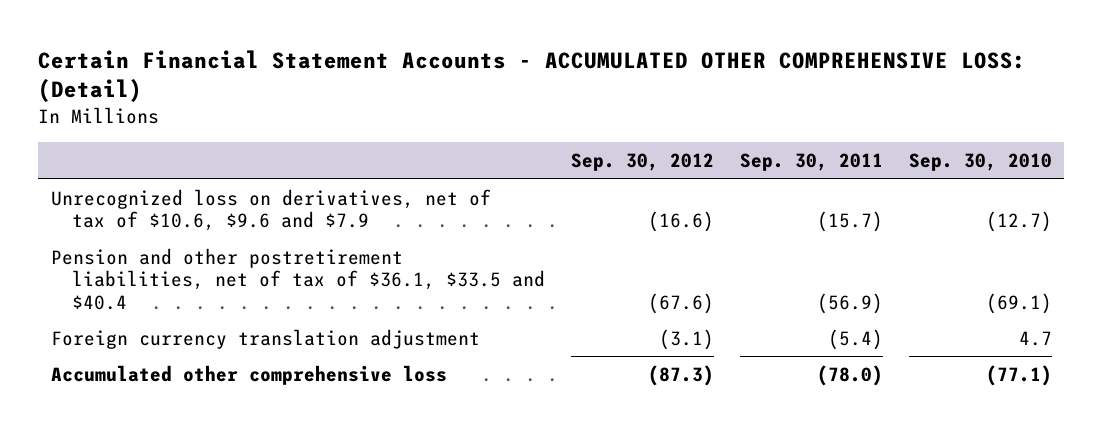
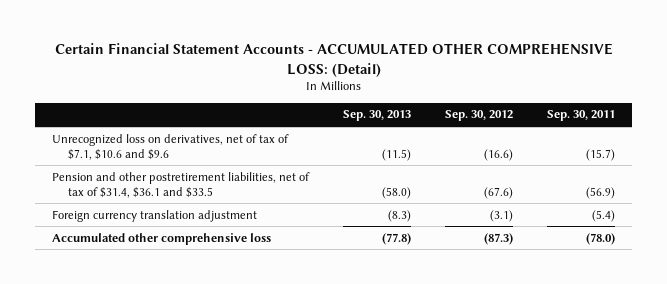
- | Sep. 30, 2012 | Sep. 30, 2011 | Sep. 30, 2010
+ | Sep. 30, 2013 | Sep. 30, 2012 | Sep. 30, 2011
- Unrecognized loss on derivatives, net of tax of $10.6, $9.6 and $7.9 | (16.6) | (15.7) | (12.7)
- Pension and other postretirement liabilities, net of tax of $36.1, $33.5 and $40.4 | (67.6) | (56.9) | (69.1)
+ Unrecognized loss on derivatives, net of tax of $7.1, $10.6 and $9.6 | (11.5) | (16.6) | (15.7)
+ Pension and other postretirement liabilities, net of tax of $31.4, $36.1 and $33.5 | (58.0) | (67.6) | (56.9)

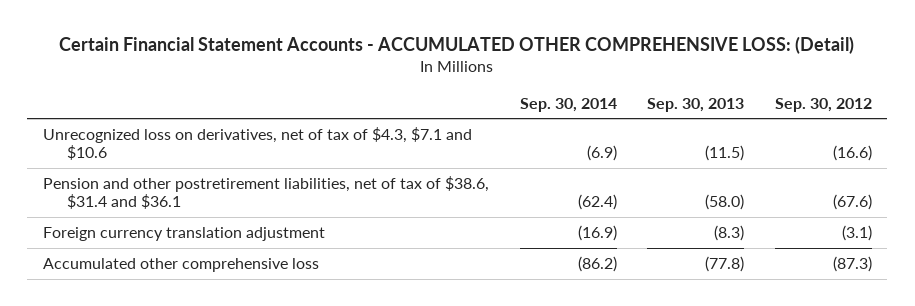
- | Sep. 30, 2013 | Sep. 30, 2012 | Sep. 30, 2011
+ | Sep. 30, 2014 | Sep. 30, 2013 | Sep. 30, 2012
- Unrecognized loss on derivatives, net of tax of $7.1, $10.6 and $9.6 | (11.5) | (16.6) | (15.7)
- Pension and other postretirement liabilities, net of tax of $31.4, $36.1 and $33.5 | (58.0) | (67.6) | (56.9)
+ Unrecognized loss on derivatives, net of tax of $4.3, $7.1 and $10.6 | (6.9) | (11.5) | (16.6)
+ Pension and other postretirement liabilities, net of tax of $38.6, $31.4 and $36.1 | (62.4) | (58.0) | (67.6)

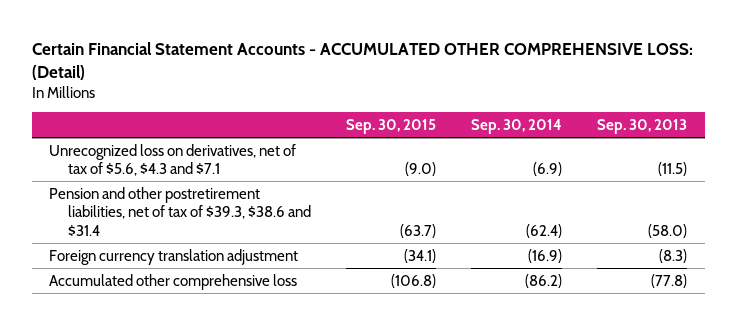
- | Sep. 30, 2014 | Sep. 30, 2013 | Sep. 30, 2012
+ | Sep. 30, 2015 | Sep. 30, 2014 | Sep. 30, 2013
- Unrecognized loss on derivatives, net of tax of $4.3, $7.1 and $10.6 | (6.9) | (11.5) | (16.6)
- Pension and other postretirement liabilities, net of tax of $38.6, $31.4 and $36.1 | (62.4) | (58.0) | (67.6)
+ Unrecognized loss on derivatives, net of tax of $5.6, $4.3 and $7.1 | (9.0) | (6.9) | (11.5)
+ Pension and other postretirement liabilities, net of tax of $39.3, $38.6 and $31.4 | (63.7) | (62.4) | (58.0)

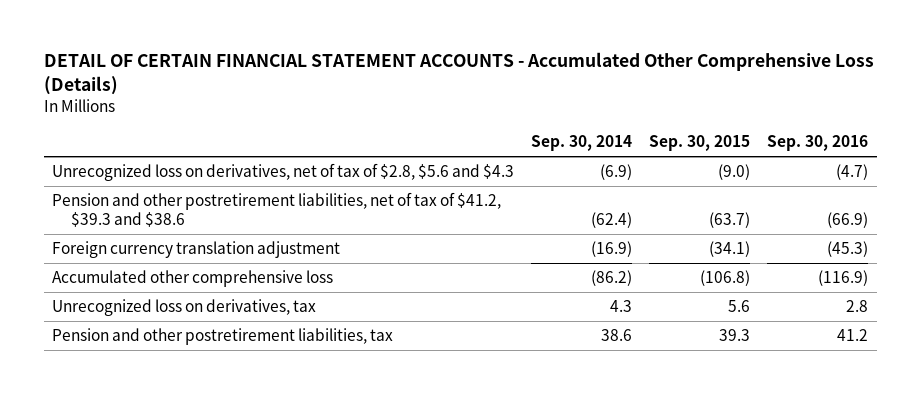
- Certain Financial Statement Accounts - ACCUMULATED OTHER COMPREHENSIVE LOSS: (Detail)
+ DETAIL OF CERTAIN FINANCIAL STATEMENT ACCOUNTS - Accumulated Other Comprehensive Loss (Details)
- | Sep. 30, 2015 | Sep. 30, 2014 | Sep. 30, 2013
+ | Sep. 30, 2014 | Sep. 30, 2015 | Sep. 30, 2016
- Unrecognized loss on derivatives, net of tax of $5.6, $4.3 and $7.1 | (9.0) | (6.9) | (11.5)
- Pension and other postretirement liabilities, net of tax of $39.3, $38.6 and $31.4 | (63.7) | (62.4) | (58.0)
+ Unrecognized loss on derivatives, net of tax of $2.8, $5.6 and $4.3 | (6.9) | (9.0) | (4.7)
+ Pension and other postretirement liabilities, net of tax of $41.2, $39.3 and $38.6 | (62.4) | (63.7) | (66.9)
+ Unrecognized loss on derivatives, tax | 4.3 | 5.6 | 2.8
+ Pension and other postretirement liabilities, tax | 38.6 | 39.3 | 41.2

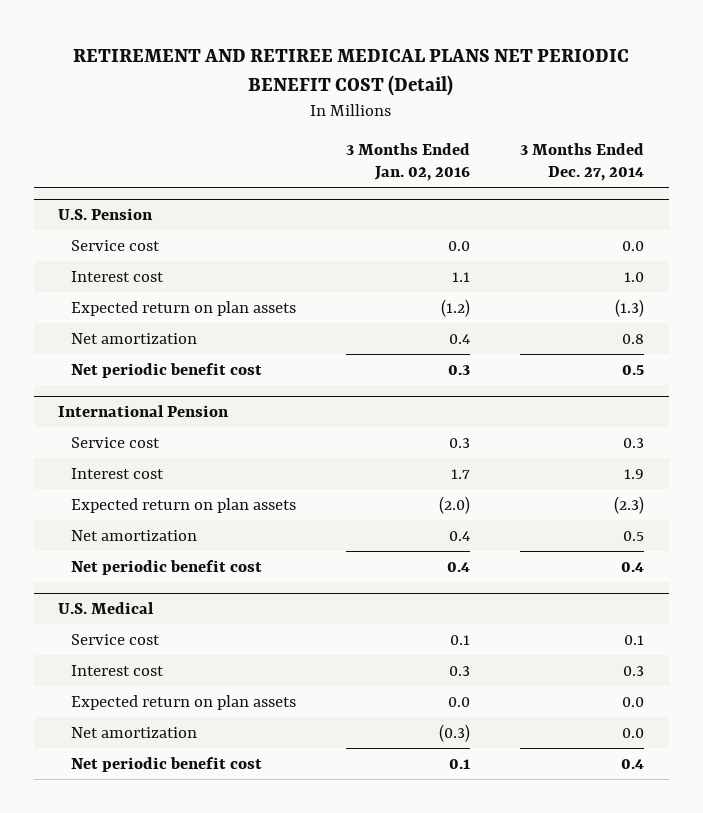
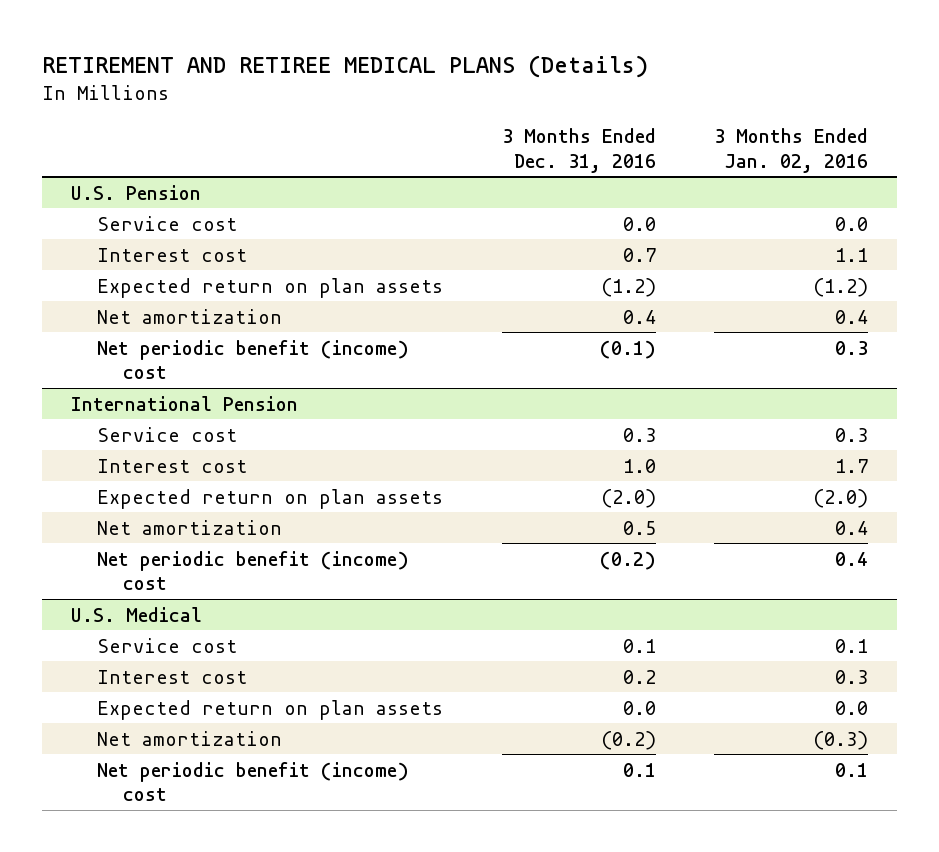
- RETIREMENT AND RETIREE MEDICAL PLANS NET PERIODIC BENEFIT COST (Detail)
+ RETIREMENT AND RETIREE MEDICAL PLANS (Details)
- | 3 Months Ended Jan. 02, 2016 | 3 Months Ended Dec. 27, 2014
+ | 3 Months Ended Dec. 31, 2016 | 3 Months Ended Jan. 02, 2016
@ U.S. Pension
- Net periodic benefit cost | 0.3 | 0.5
+ Net periodic benefit (income) cost | (0.1) | 0.3
@ International Pension
- Net periodic benefit cost | 0.4 | 0.4
+ Net periodic benefit (income) cost | (0.2) | 0.4
@ U.S. Medical
- Net periodic benefit cost | 0.1 | 0.4
+ Net periodic benefit (income) cost | 0.1 | 0.1

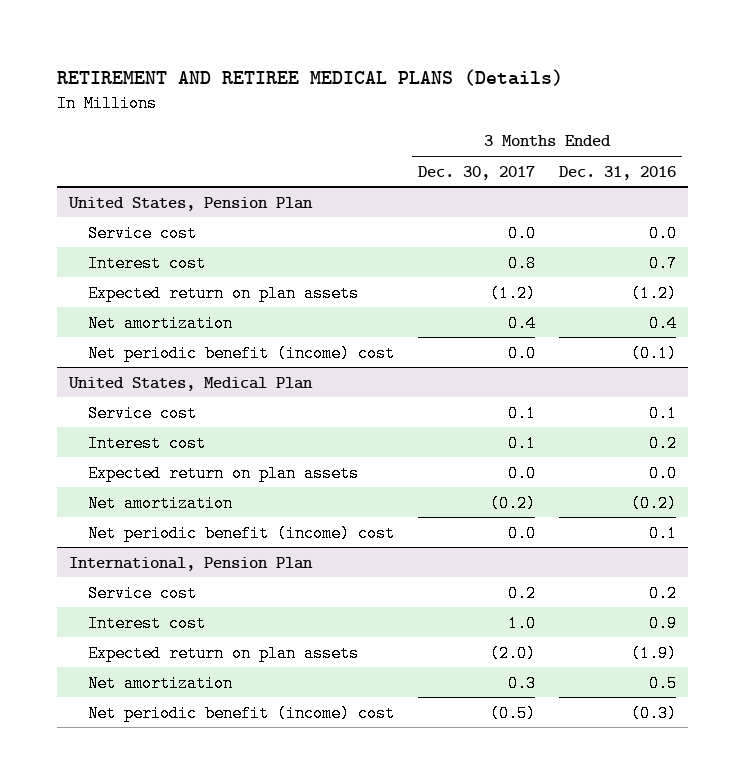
- | 3 Months Ended Dec. 31, 2016 | 3 Months Ended Jan. 02, 2016
+ | 3 Months Ended Dec. 30, 2017 | 3 Months Ended Dec. 31, 2016
- U.S. Pension
+ United States, Pension Plan
- International Pension
- Service cost | 0.3 | 0.3
- Interest cost | 1.0 | 1.7
- Expected return on plan assets | (2.0) | (2.0)
- Net amortization | 0.5 | 0.4
- Net periodic benefit (income) cost | (0.2) | 0.4
- U.S. Medical
+ United States, Medical Plan
+ International, Pension Plan
+ Service cost | 0.2 | 0.2
+ Interest cost | 1.0 | 0.9
+ Expected return on plan assets | (2.0) | (1.9)
+ Net amortization | 0.3 | 0.5
+ Net periodic benefit (income) cost | (0.5) | (0.3)

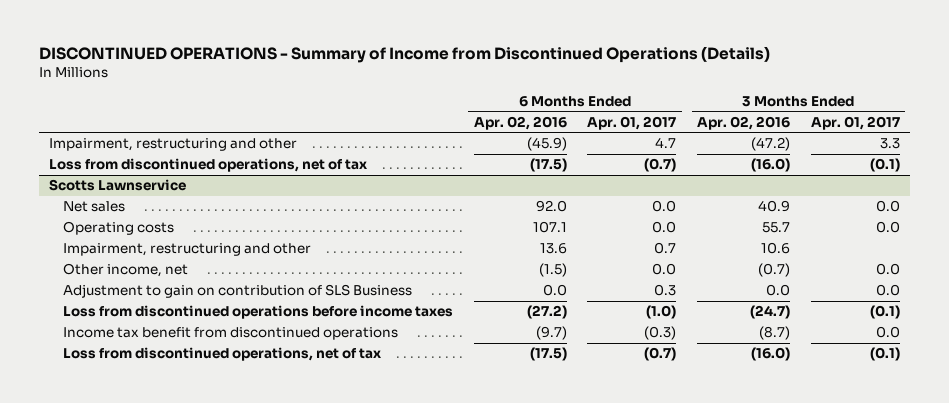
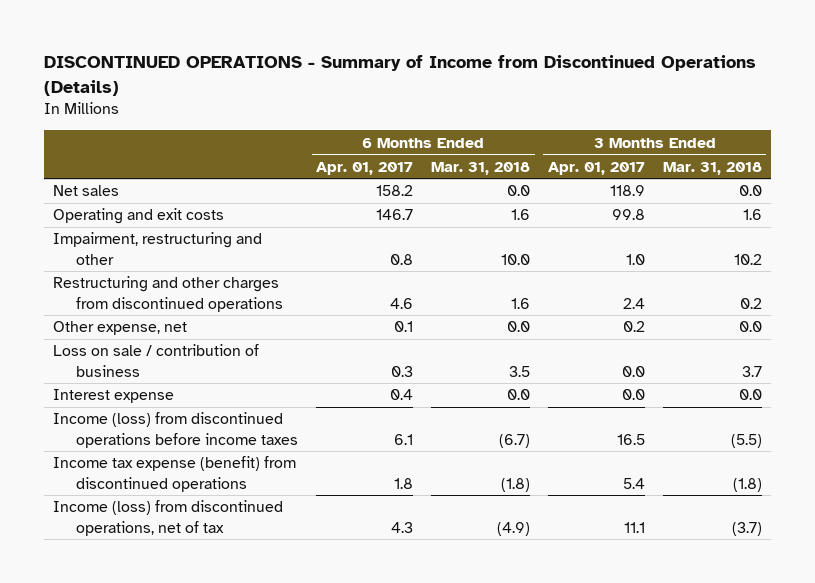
- | 6 Months Ended Apr. 02, 2016 | 6 Months Ended Apr. 01, 2017 | 3 Months Ended Apr. 02, 2016 | 3 Months Ended Apr. 01, 2017
+ | 6 Months Ended Apr. 01, 2017 | 6 Months Ended Mar. 31, 2018 | 3 Months Ended Apr. 01, 2017 | 3 Months Ended Mar. 31, 2018
- Impairment, restructuring and other | (45.9) | 4.7 | (47.2) | 3.3
- Loss from discontinued operations, net of tax | (17.5) | (0.7) | (16.0) | (0.1)
- Scotts Lawnservice
- Net sales | 92.0 | 0.0 | 40.9 | 0.0
- Operating costs | 107.1 | 0.0 | 55.7 | 0.0
- Impairment, restructuring and other | 13.6 | 0.7 | 10.6 |
- Other income, net | (1.5) | 0.0 | (0.7) | 0.0
- Adjustment to gain on contribution of SLS Business | 0.0 | 0.3 | 0.0 | 0.0
- Loss from discontinued operations before income taxes | (27.2) | (1.0) | (24.7) | (0.1)
- Income tax benefit from discontinued operations | (9.7) | (0.3) | (8.7) | 0.0
- Loss from discontinued operations, net of tax | (17.5) | (0.7) | (16.0) | (0.1)
+ Net sales | 158.2 | 0.0 | 118.9 | 0.0
+ Operating and exit costs | 146.7 | 1.6 | 99.8 | 1.6
+ Impairment, restructuring and other | 0.8 | 10.0 | 1.0 | 10.2
+ Restructuring and other charges from discontinued operations | 4.6 | 1.6 | 2.4 | 0.2
+ Other expense, net | 0.1 | 0.0 | 0.2 | 0.0
+ Loss on sale / contribution of business | 0.3 | 3.5 | 0.0 | 3.7
+ Interest expense | 0.4 | 0.0 | 0.0 | 0.0
+ Income (loss) from discontinued operations before income taxes | 6.1 | (6.7) | 16.5 | (5.5)
+ Income tax expense (benefit) from discontinued operations | 1.8 | (1.8) | 5.4 | (1.8)
+ Income (loss) from discontinued operations, net of tax | 4.3 | (4.9) | 11.1 | (3.7)

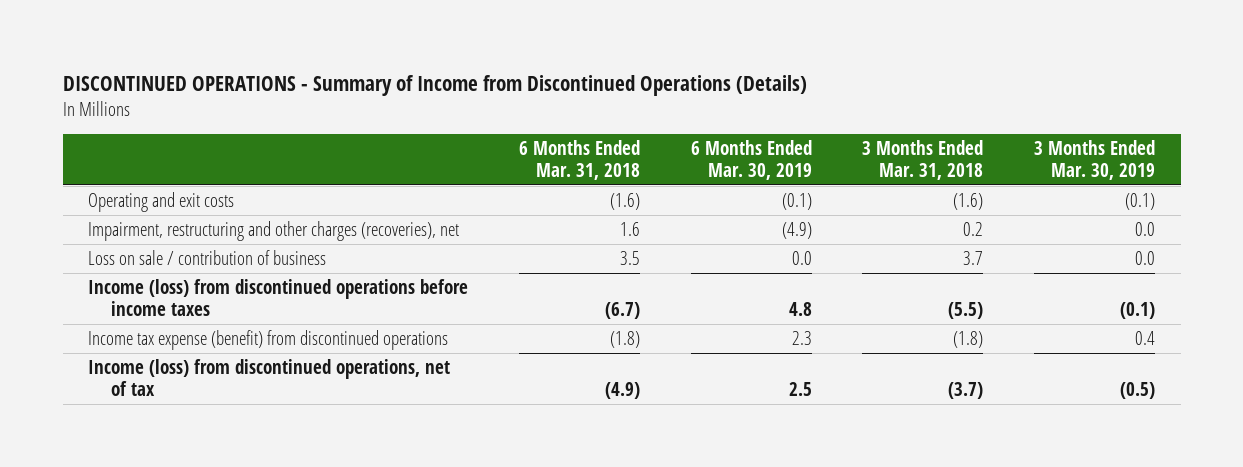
- | 6 Months Ended Apr. 01, 2017 | 6 Months Ended Mar. 31, 2018 | 3 Months Ended Apr. 01, 2017 | 3 Months Ended Mar. 31, 2018
+ | 6 Months Ended Mar. 31, 2018 | 6 Months Ended Mar. 30, 2019 | 3 Months Ended Mar. 31, 2018 | 3 Months Ended Mar. 30, 2019
- Net sales | 158.2 | 0.0 | 118.9 | 0.0
- Operating and exit costs | 146.7 | 1.6 | 99.8 | 1.6
- Impairment, restructuring and other | 0.8 | 10.0 | 1.0 | 10.2
- Restructuring and other charges from discontinued operations | 4.6 | 1.6 | 2.4 | 0.2
- Other expense, net | 0.1 | 0.0 | 0.2 | 0.0
+ Operating and exit costs | (1.6) | (0.1) | (1.6) | (0.1)
+ Impairment, restructuring and other charges (recoveries), net | 1.6 | (4.9) | 0.2 | 0.0
- Interest expense | 0.4 | 0.0 | 0.0 | 0.0

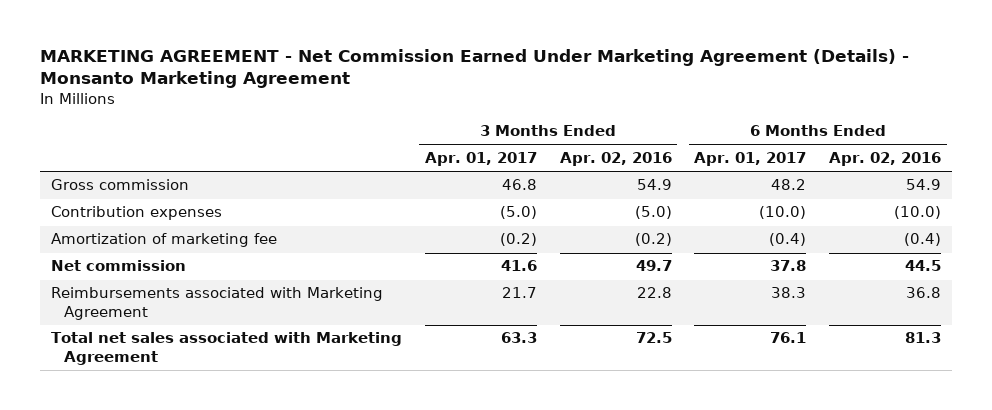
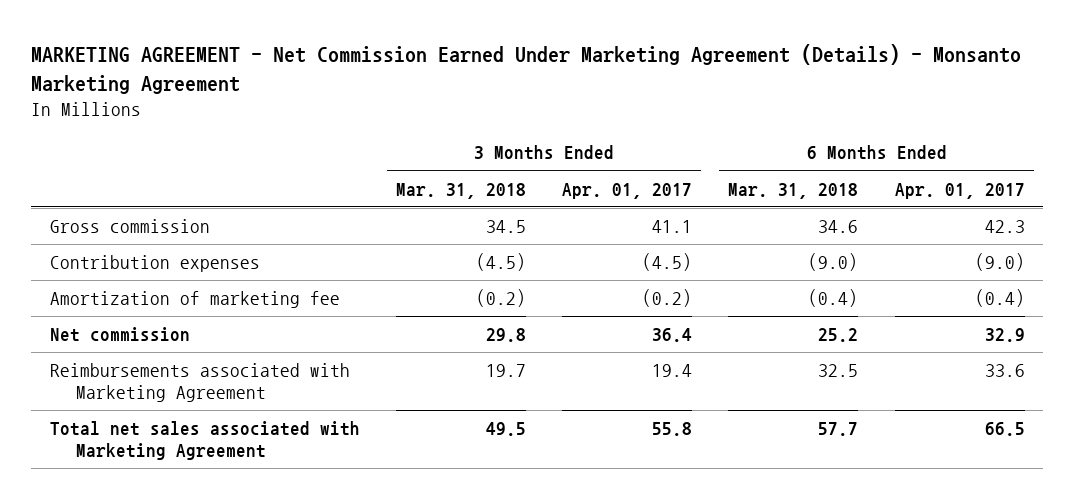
- | 3 Months Ended Apr. 01, 2017 | 3 Months Ended Apr. 02, 2016 | 6 Months Ended Apr. 01, 2017 | 6 Months Ended Apr. 02, 2016
+ | 3 Months Ended Mar. 31, 2018 | 3 Months Ended Apr. 01, 2017 | 6 Months Ended Mar. 31, 2018 | 6 Months Ended Apr. 01, 2017
- Gross commission | 46.8 | 54.9 | 48.2 | 54.9
- Contribution expenses | (5.0) | (5.0) | (10.0) | (10.0)
+ Gross commission | 34.5 | 41.1 | 34.6 | 42.3
+ Contribution expenses | (4.5) | (4.5) | (9.0) | (9.0)
- Net commission | 41.6 | 49.7 | 37.8 | 44.5
- Reimbursements associated with Marketing Agreement | 21.7 | 22.8 | 38.3 | 36.8
- Total net sales associated with Marketing Agreement | 63.3 | 72.5 | 76.1 | 81.3
+ Net commission | 29.8 | 36.4 | 25.2 | 32.9
+ Reimbursements associated with Marketing Agreement | 19.7 | 19.4 | 32.5 | 33.6
+ Total net sales associated with Marketing Agreement | 49.5 | 55.8 | 57.7 | 66.5

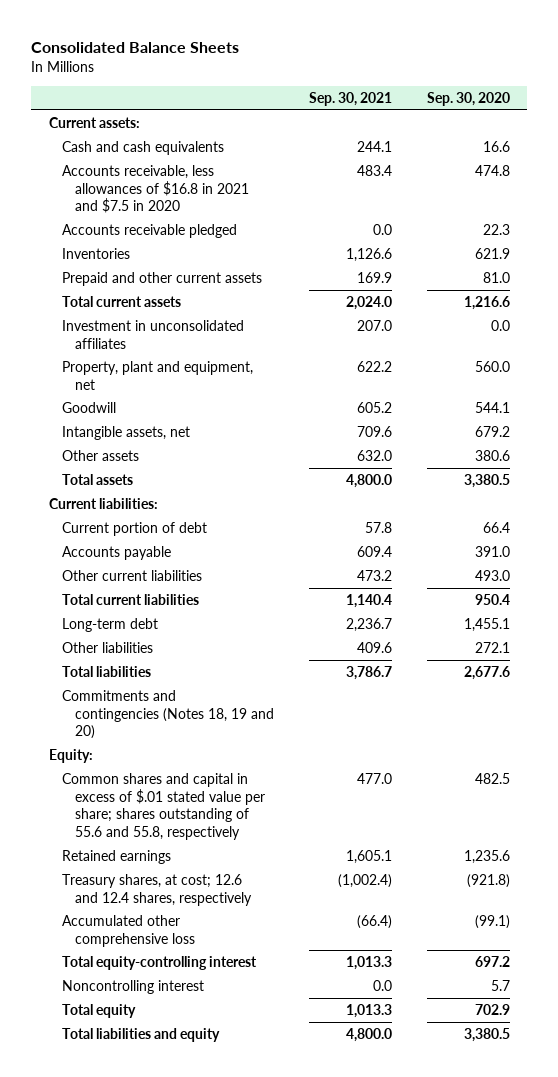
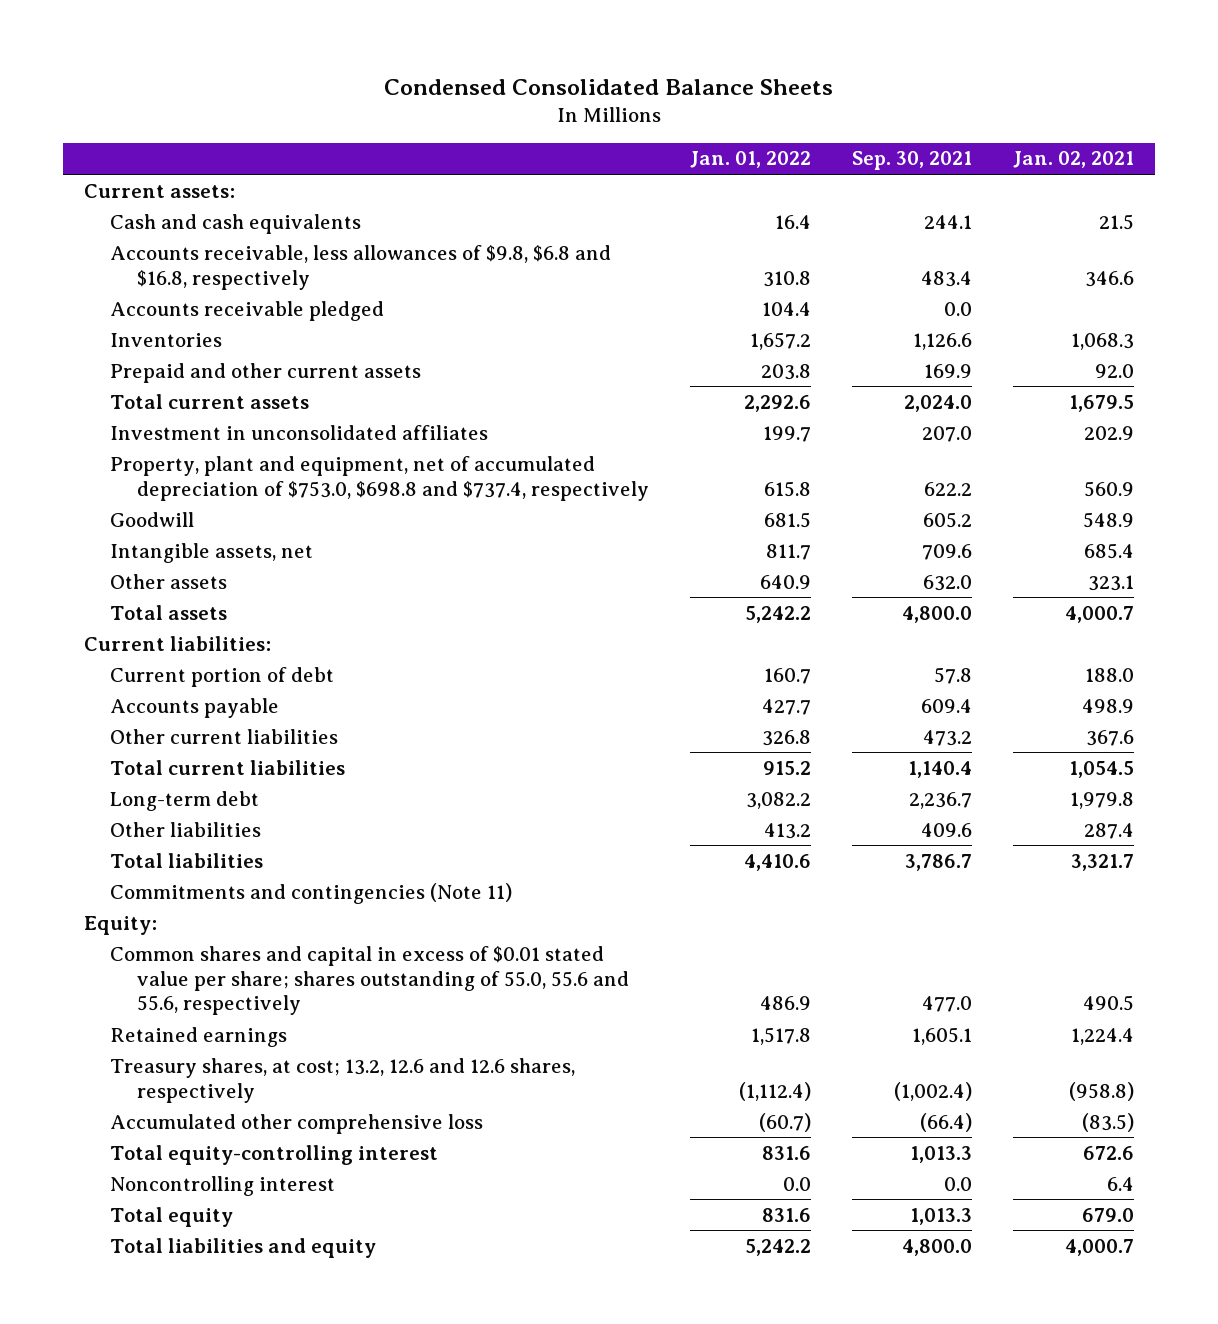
- Consolidated Balance Sheets
+ Condensed Consolidated Balance Sheets
- | Sep. 30, 2021 | Sep. 30, 2020
+ | Jan. 01, 2022 | Sep. 30, 2021 | Jan. 02, 2021
- Accounts receivable, less allowances of $16.8 in 2021 and $7.5 in 2020 | 483.4 | 474.8
+ Accounts receivable, less allowances of $9.8, $6.8 and $16.8, respectively | 310.8 | 483.4 | 346.6
- Property, plant and equipment, net | 622.2 | 560.0
+ Property, plant and equipment, net of accumulated depreciation of $753.0, $698.8 and $737.4, respectively | 615.8 | 622.2 | 560.9
- Commitments and contingencies (Notes 18, 19 and 20)
+ Commitments and contingencies (Note 11)
- Common shares and capital in excess of $.01 stated value per share; shares outstanding of 55.6 and 55.8, respectively | 477.0 | 482.5
+ Common shares and capital in excess of $0.01 stated value per share; shares outstanding of 55.0, 55.6 and 55.6, respectively | 486.9 | 477.0 | 490.5
- Treasury shares, at cost; 12.6 and 12.4 shares, respectively | (1,002.4) | (921.8)
+ Treasury shares, at cost; 13.2, 12.6 and 12.6 shares, respectively | (1,112.4) | (1,002.4) | (958.8)

